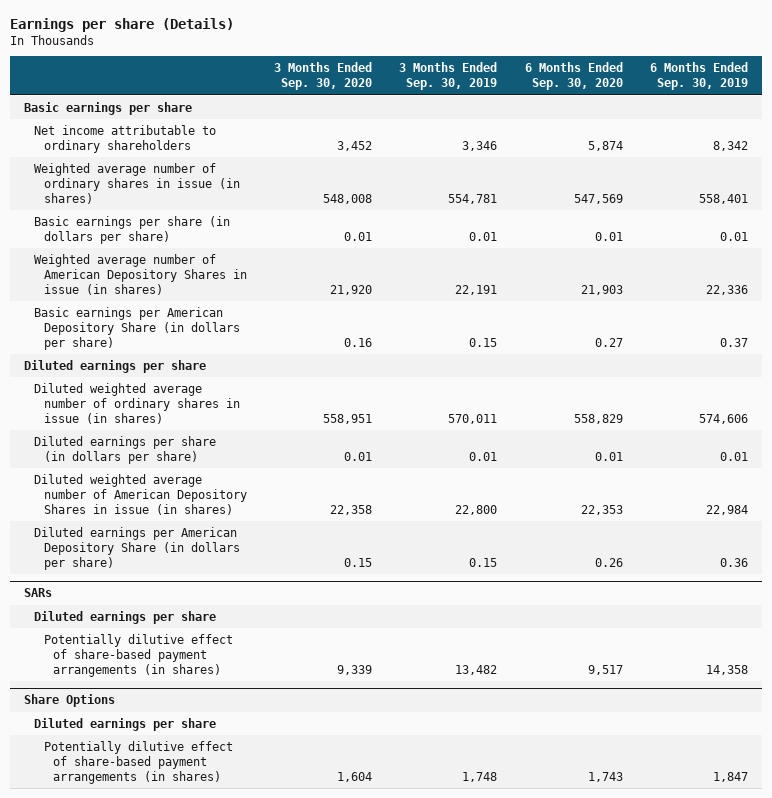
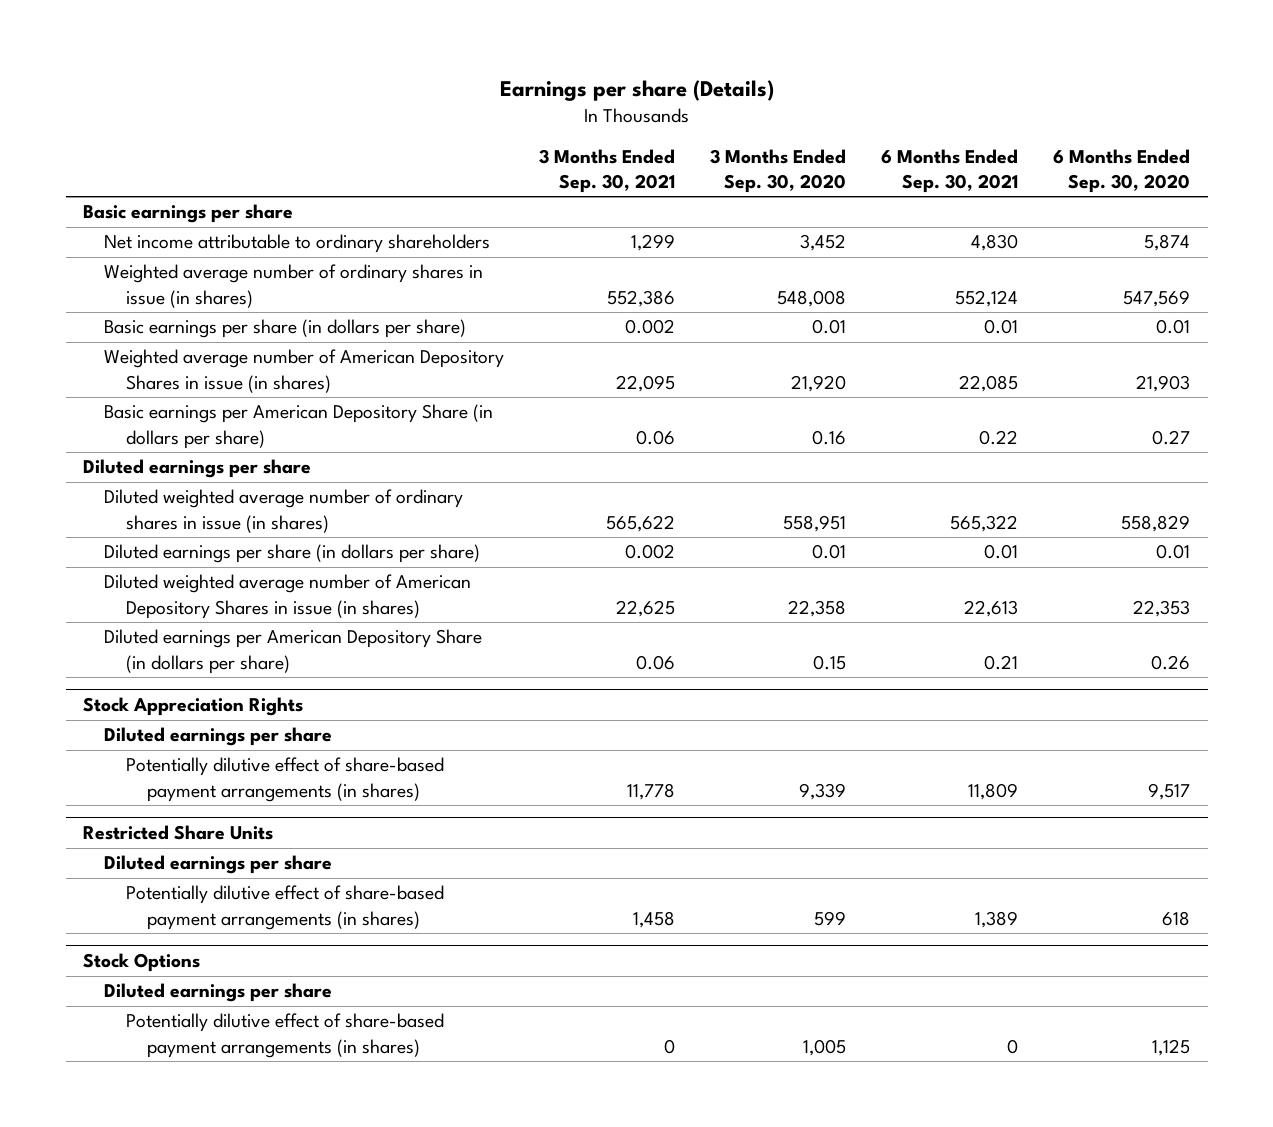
- | 3 Months Ended Sep. 30, 2020 | 3 Months Ended Sep. 30, 2019 | 6 Months Ended Sep. 30, 2020 | 6 Months Ended Sep. 30, 2019
+ | 3 Months Ended Sep. 30, 2021 | 3 Months Ended Sep. 30, 2020 | 6 Months Ended Sep. 30, 2021 | 6 Months Ended Sep. 30, 2020
- SARs
+ Stock Appreciation Rights
- Share Options
+ Restricted Share Units
- Potentially dilutive effect of share-based payment arrangements (in shares) | 1,604 | 1,748 | 1,743 | 1,847
+ Potentially dilutive effect of share-based payment arrangements (in shares) | 1,458 | 599 | 1,389 | 618
+ Stock Options
+ Diluted earnings per share
+ Potentially dilutive effect of share-based payment arrangements (in shares) | 0 | 1,005 | 0 | 1,125

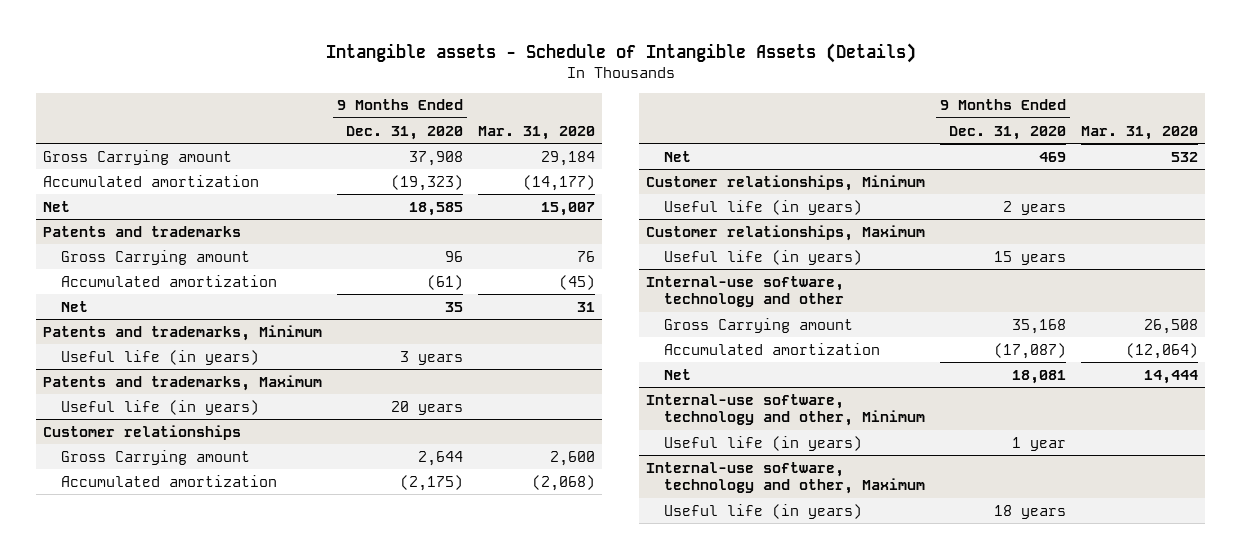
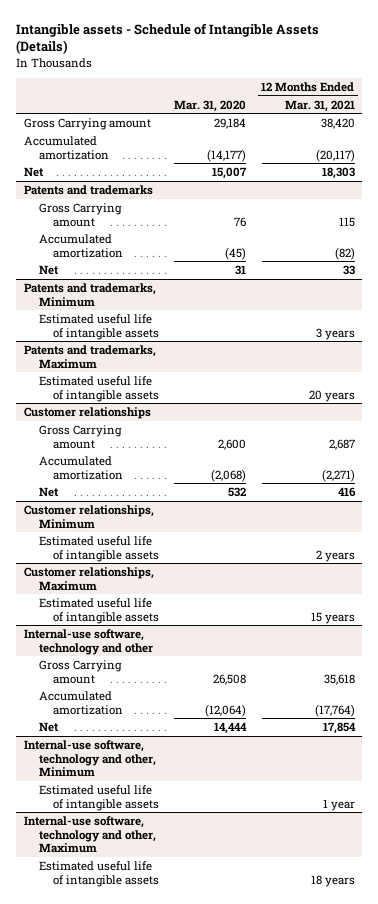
- | 9 Months Ended Dec. 31, 2020 | Mar. 31, 2020
+ | Mar. 31, 2020 | 12 Months Ended Mar. 31, 2021
@ Patents and trademarks, Minimum
- Useful life (in years) | 3 years |
+ Estimated useful life of intangible assets | | 3 years
@ Patents and trademarks, Maximum
- Useful life (in years) | 20 years |
+ Estimated useful life of intangible assets | | 20 years
@ Customer relationships, Minimum
- Useful life (in years) | 2 years |
+ Estimated useful life of intangible assets | | 2 years
@ Customer relationships, Maximum
- Useful life (in years) | 15 years |
+ Estimated useful life of intangible assets | | 15 years
@ Internal-use software, technology and other, Minimum
- Useful life (in years) | 1 year |
+ Estimated useful life of intangible assets | | 1 year
@ Internal-use software, technology and other, Maximum
- Useful life (in years) | 18 years |
+ Estimated useful life of intangible assets | | 18 years

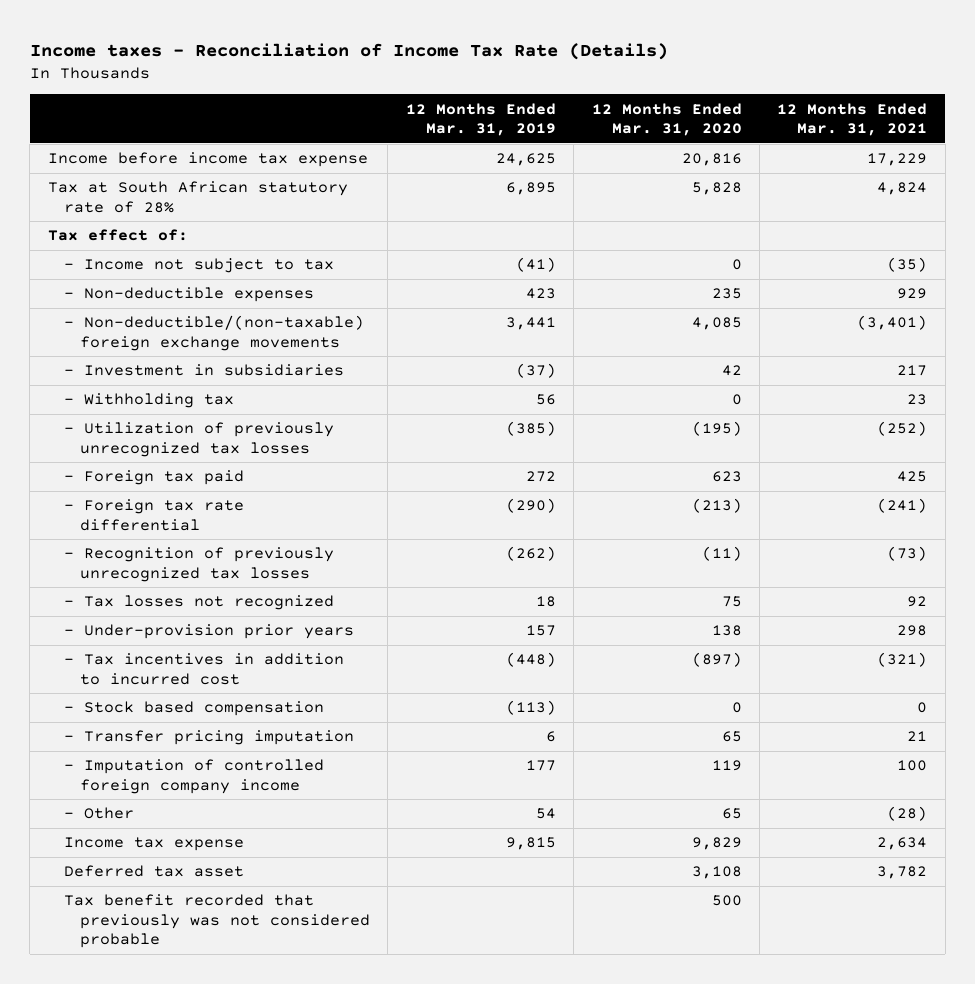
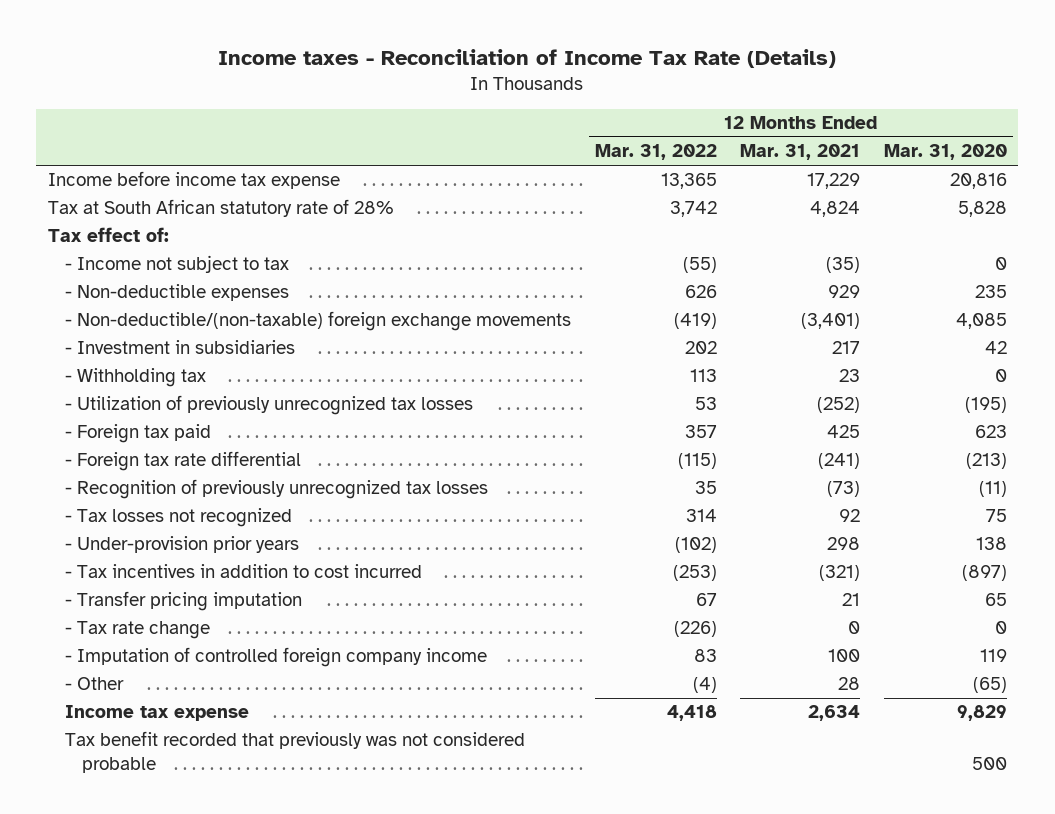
- | 12 Months Ended Mar. 31, 2019 | 12 Months Ended Mar. 31, 2020 | 12 Months Ended Mar. 31, 2021
+ | 12 Months Ended Mar. 31, 2022 | 12 Months Ended Mar. 31, 2021 | 12 Months Ended Mar. 31, 2020
- - Tax incentives in addition to incurred cost | (448) | (897) | (321)
- - Stock based compensation | (113) | 0 | 0
+ - Tax incentives in addition to cost incurred | (253) | (321) | (897)
+ - Tax rate change | (226) | 0 | 0
- - Other | 54 | 65 | (28)
+ - Other | (4) | 28 | (65)
- Deferred tax asset | | 3,108 | 3,782

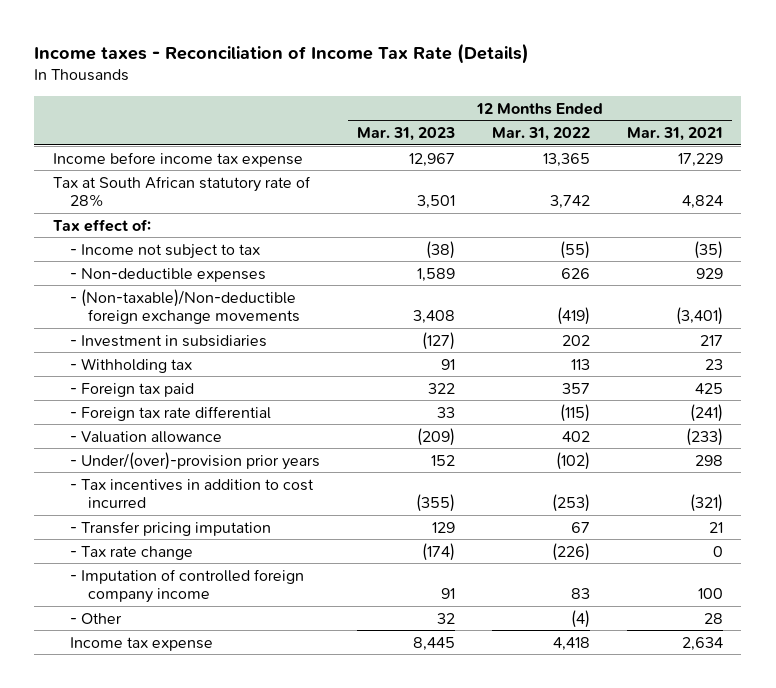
- | 12 Months Ended Mar. 31, 2022 | 12 Months Ended Mar. 31, 2021 | 12 Months Ended Mar. 31, 2020
+ | 12 Months Ended Mar. 31, 2023 | 12 Months Ended Mar. 31, 2022 | 12 Months Ended Mar. 31, 2021
- - Non-deductible/(non-taxable) foreign exchange movements | (419) | (3,401) | 4,085
+ - (Non-taxable)/Non-deductible foreign exchange movements | 3,408 | (419) | (3,401)
- - Utilization of previously unrecognized tax losses | 53 | (252) | (195)
- - Recognition of previously unrecognized tax losses | 35 | (73) | (11)
- - Tax losses not recognized | 314 | 92 | 75
- - Under-provision prior years | (102) | 298 | 138
+ - Valuation allowance | (209) | 402 | (233)
+ - Under/(over)-provision prior years | 152 | (102) | 298
- Tax benefit recorded that previously was not considered probable | | | 500

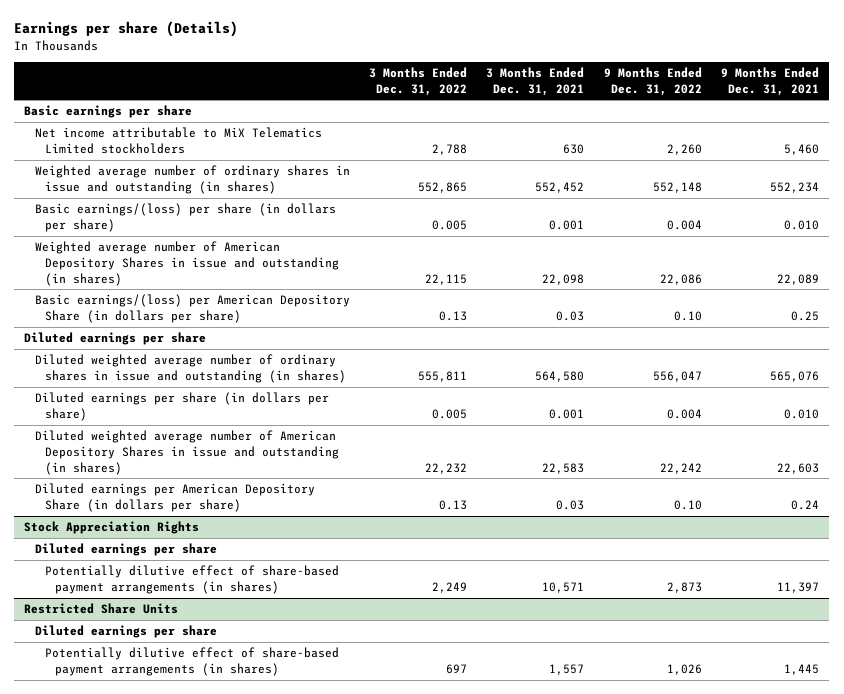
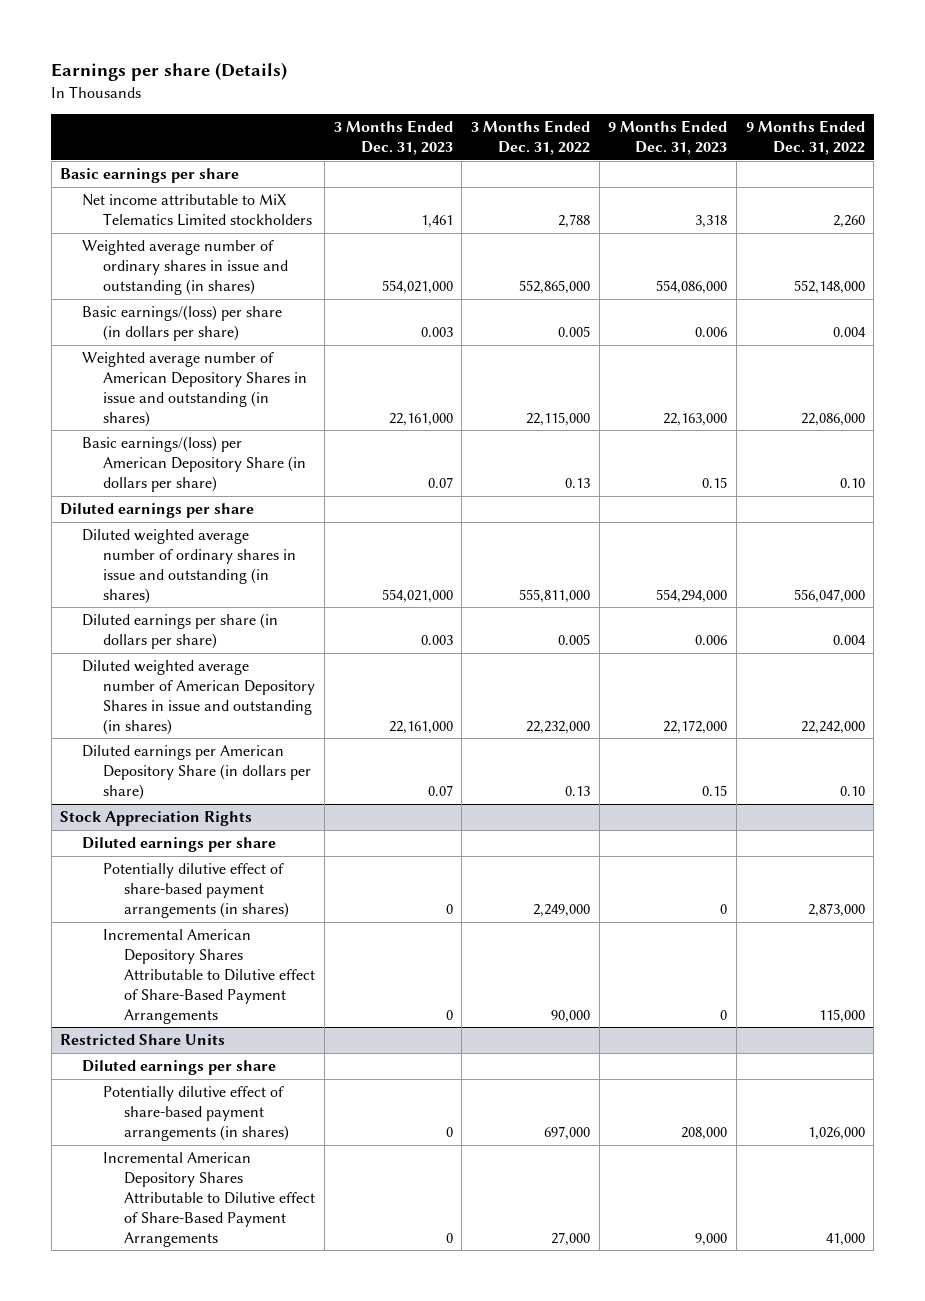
- | 3 Months Ended Dec. 31, 2022 | 3 Months Ended Dec. 31, 2021 | 9 Months Ended Dec. 31, 2022 | 9 Months Ended Dec. 31, 2021
+ | 3 Months Ended Dec. 31, 2023 | 3 Months Ended Dec. 31, 2022 | 9 Months Ended Dec. 31, 2023 | 9 Months Ended Dec. 31, 2022
- Weighted average number of ordinary shares in issue and outstanding (in shares) | 552,865 | 552,452 | 552,148 | 552,234
+ Weighted average number of ordinary shares in issue and outstanding (in shares) | 554,021,000 | 552,865,000 | 554,086,000 | 552,148,000
- Weighted average number of American Depository Shares in issue and outstanding (in shares) | 22,115 | 22,098 | 22,086 | 22,089
+ Weighted average number of American Depository Shares in issue and outstanding (in shares) | 22,161,000 | 22,115,000 | 22,163,000 | 22,086,000
- Diluted weighted average number of ordinary shares in issue and outstanding (in shares) | 555,811 | 564,580 | 556,047 | 565,076
+ Diluted weighted average number of ordinary shares in issue and outstanding (in shares) | 554,021,000 | 555,811,000 | 554,294,000 | 556,047,000
- Diluted weighted average number of American Depository Shares in issue and outstanding (in shares) | 22,232 | 22,583 | 22,242 | 22,603
+ Diluted weighted average number of American Depository Shares in issue and outstanding (in shares) | 22,161,000 | 22,232,000 | 22,172,000 | 22,242,000
@ Stock Appreciation Rights
- Potentially dilutive effect of share-based payment arrangements (in shares) | 2,249 | 10,571 | 2,873 | 11,397
+ Potentially dilutive effect of share-based payment arrangements (in shares) | 0 | 2,249,000 | 0 | 2,873,000
+ Incremental American Depository Shares Attributable to Dilutive effect of Share-Based Payment Arrangements | 0 | 90,000 | 0 | 115,000
@ Restricted Share Units
- Potentially dilutive effect of share-based payment arrangements (in shares) | 697 | 1,557 | 1,026 | 1,445
+ Potentially dilutive effect of share-based payment arrangements (in shares) | 0 | 697,000 | 208,000 | 1,026,000
+ Incremental American Depository Shares Attributable to Dilutive effect of Share-Based Payment Arrangements | 0 | 27,000 | 9,000 | 41,000

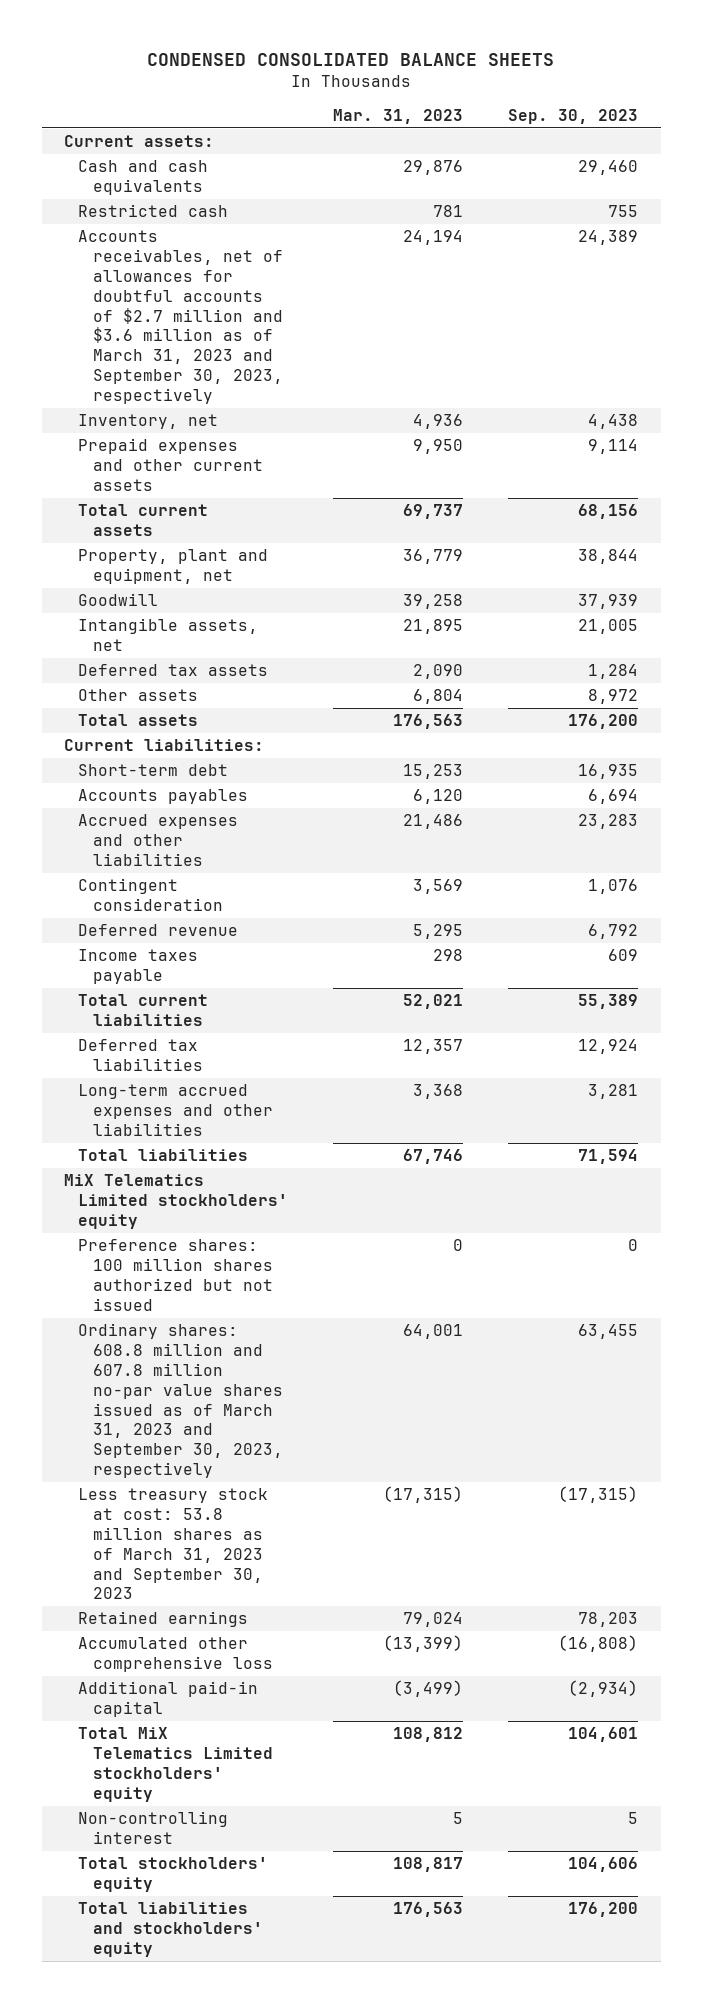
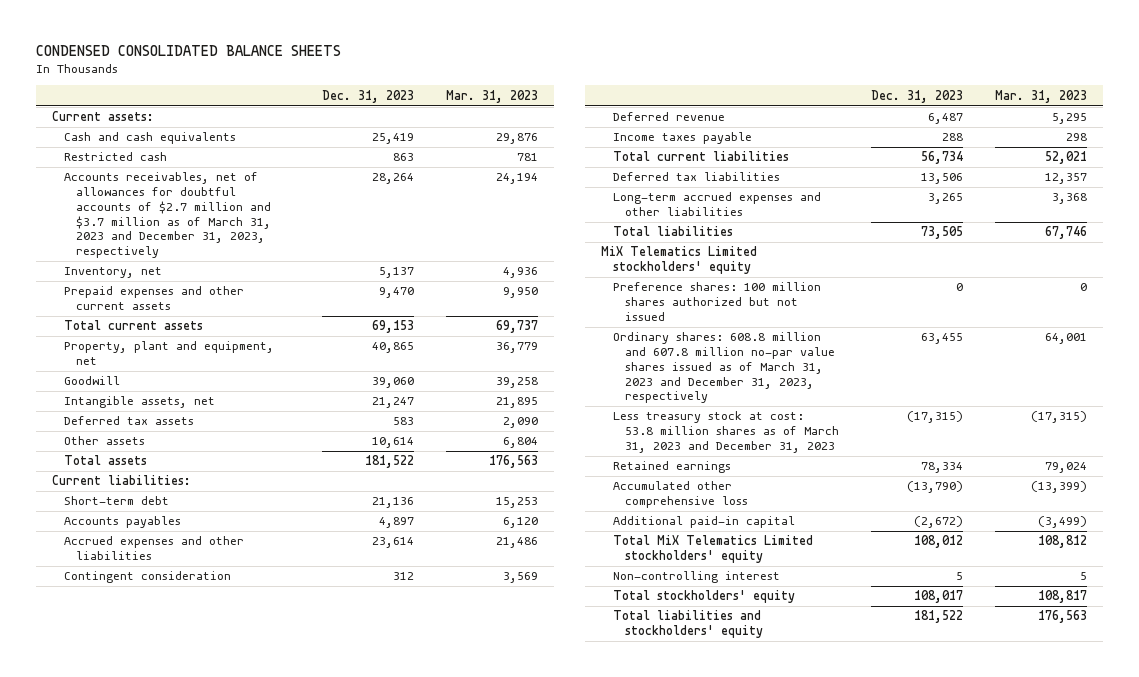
- | Mar. 31, 2023 | Sep. 30, 2023
+ | Dec. 31, 2023 | Mar. 31, 2023
- Accounts receivables, net of allowances for doubtful accounts of $2.7 million and $3.6 million as of March 31, 2023 and September 30, 2023, respectively | 24,194 | 24,389
+ Accounts receivables, net of allowances for doubtful accounts of $2.7 million and $3.7 million as of March 31, 2023 and December 31, 2023, respectively | 28,264 | 24,194
- Ordinary shares: 608.8 million and 607.8 million no-par value shares issued as of March 31, 2023 and September 30, 2023, respectively | 64,001 | 63,455
- Less treasury stock at cost: 53.8 million shares as of March 31, 2023 and September 30, 2023 | (17,315) | (17,315)
+ Ordinary shares: 608.8 million and 607.8 million no-par value shares issued as of March 31, 2023 and December 31, 2023, respectively | 63,455 | 64,001
+ Less treasury stock at cost: 53.8 million shares as of March 31, 2023 and December 31, 2023 | (17,315) | (17,315)

